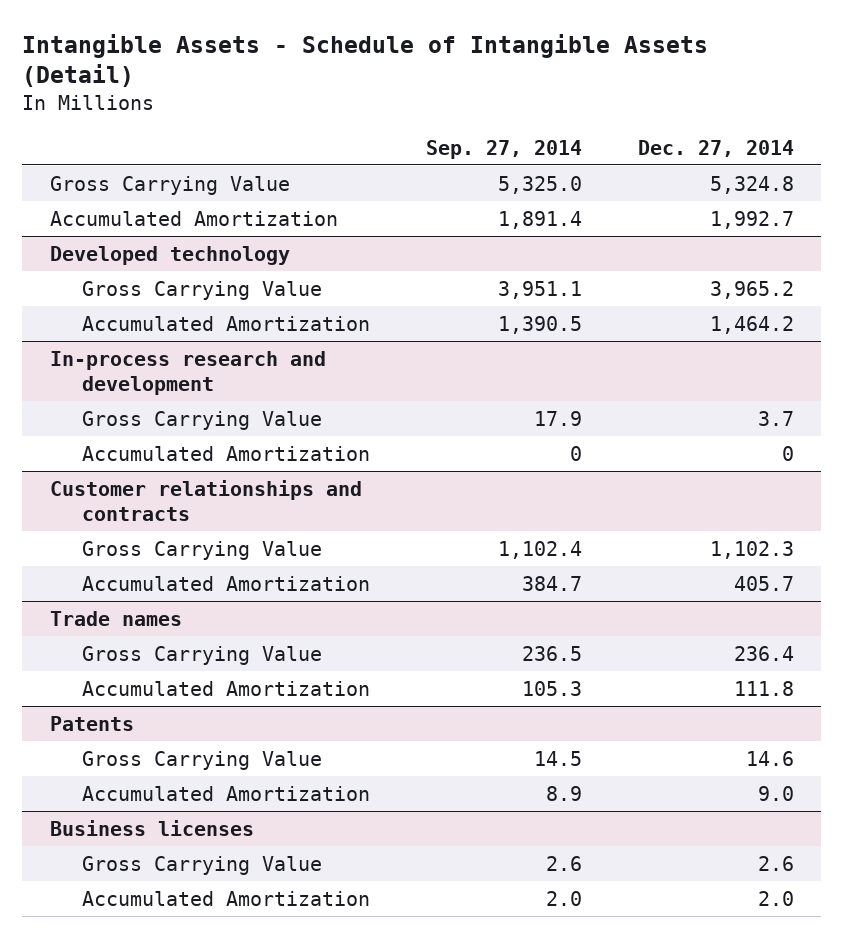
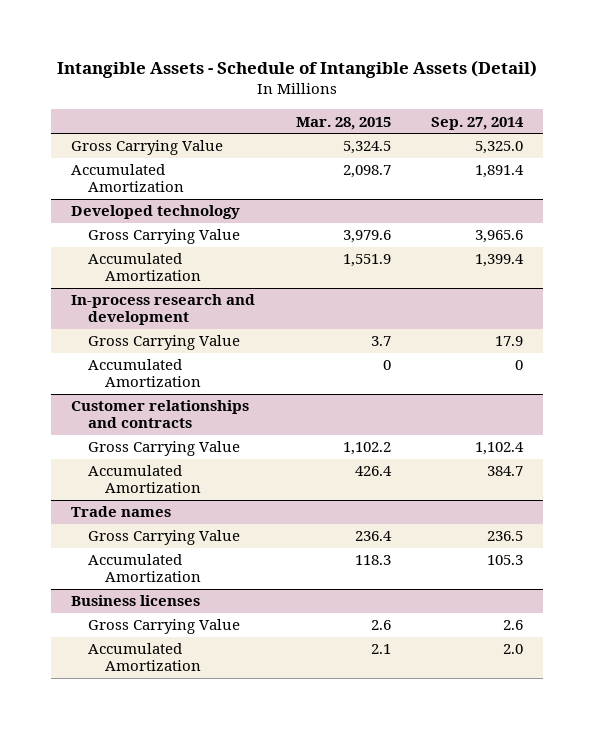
- | Sep. 27, 2014 | Dec. 27, 2014
+ | Mar. 28, 2015 | Sep. 27, 2014
@ Developed technology
- Gross Carrying Value | 3,951.1 | 3,965.2
- Accumulated Amortization | 1,390.5 | 1,464.2
+ Gross Carrying Value | 3,979.6 | 3,965.6
+ Accumulated Amortization | 1,551.9 | 1,399.4
- Patents
- Gross Carrying Value | 14.5 | 14.6
- Accumulated Amortization | 8.9 | 9.0

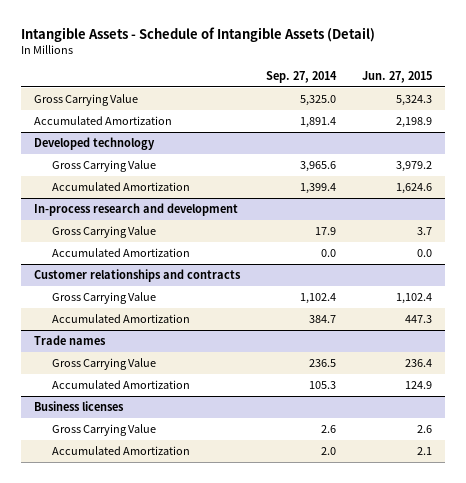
- | Mar. 28, 2015 | Sep. 27, 2014
+ | Sep. 27, 2014 | Jun. 27, 2015
@ In-process research and development
- Accumulated Amortization | 0 | 0
+ Accumulated Amortization | 0.0 | 0.0

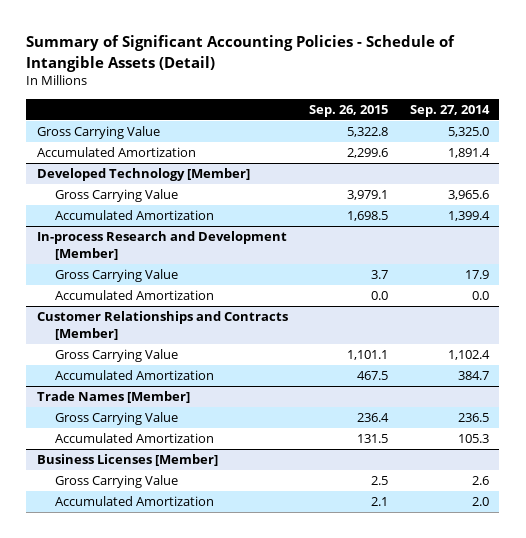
- Intangible Assets - Schedule of Intangible Assets (Detail)
+ Summary of Significant Accounting Policies - Schedule of Intangible Assets (Detail)
- | Sep. 27, 2014 | Jun. 27, 2015
+ | Sep. 26, 2015 | Sep. 27, 2014
- Developed technology
+ Developed Technology [Member]
- In-process research and development
+ In-process Research and Development [Member]
- Customer relationships and contracts
+ Customer Relationships and Contracts [Member]
- Trade names
+ Trade Names [Member]
- Business licenses
+ Business Licenses [Member]

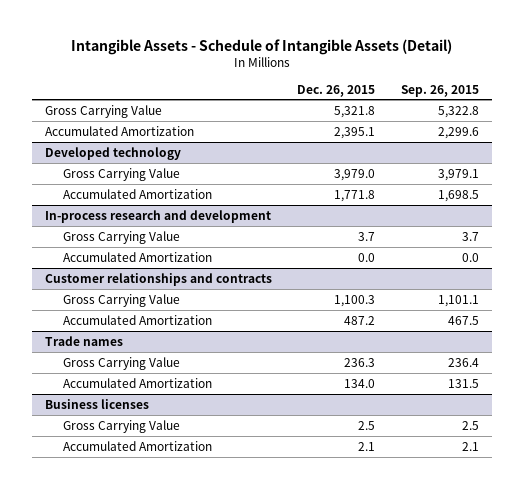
- Summary of Significant Accounting Policies - Schedule of Intangible Assets (Detail)
+ Intangible Assets - Schedule of Intangible Assets (Detail)
- | Sep. 26, 2015 | Sep. 27, 2014
+ | Dec. 26, 2015 | Sep. 26, 2015
- Developed Technology [Member]
+ Developed technology
- In-process Research and Development [Member]
+ In-process research and development
- Customer Relationships and Contracts [Member]
+ Customer relationships and contracts
- Trade Names [Member]
+ Trade names
- Business Licenses [Member]
+ Business licenses

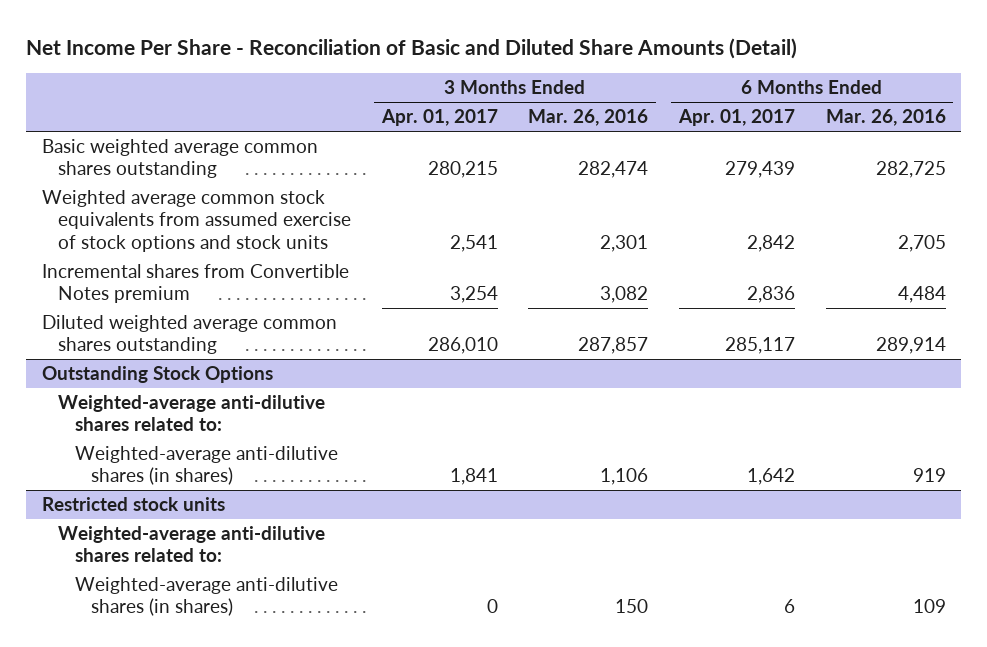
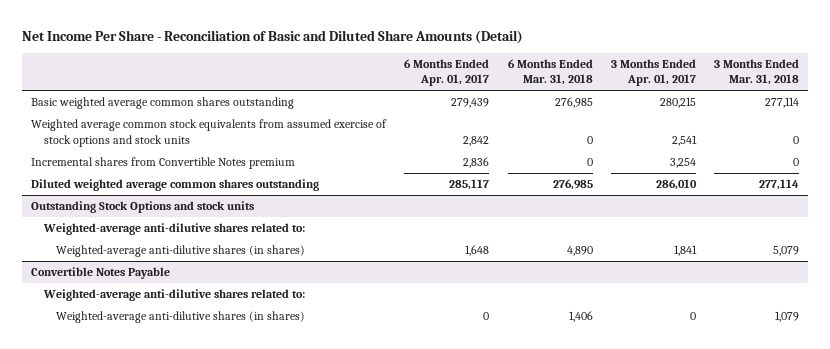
- | 3 Months Ended Apr. 01, 2017 | 3 Months Ended Mar. 26, 2016 | 6 Months Ended Apr. 01, 2017 | 6 Months Ended Mar. 26, 2016
+ | 6 Months Ended Apr. 01, 2017 | 6 Months Ended Mar. 31, 2018 | 3 Months Ended Apr. 01, 2017 | 3 Months Ended Mar. 31, 2018
- Outstanding Stock Options
+ Outstanding Stock Options and stock units
- Weighted-average anti-dilutive shares (in shares) | 1,841 | 1,106 | 1,642 | 919
- Restricted stock units
+ Weighted-average anti-dilutive shares (in shares) | 1,648 | 4,890 | 1,841 | 5,079
+ Convertible Notes Payable
- Weighted-average anti-dilutive shares (in shares) | 0 | 150 | 6 | 109
+ Weighted-average anti-dilutive shares (in shares) | 0 | 1,406 | 0 | 1,079

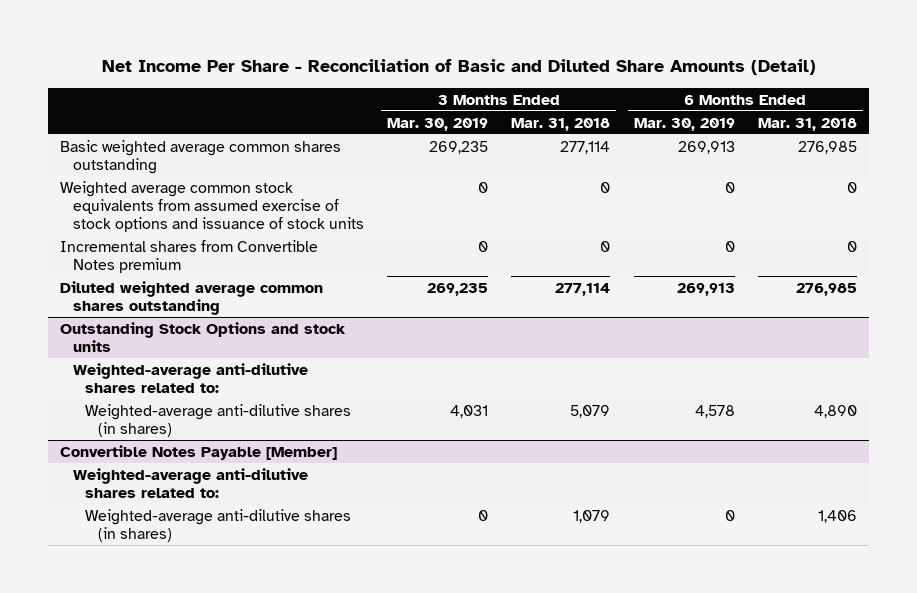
- | 6 Months Ended Apr. 01, 2017 | 6 Months Ended Mar. 31, 2018 | 3 Months Ended Apr. 01, 2017 | 3 Months Ended Mar. 31, 2018
+ | 3 Months Ended Mar. 30, 2019 | 3 Months Ended Mar. 31, 2018 | 6 Months Ended Mar. 30, 2019 | 6 Months Ended Mar. 31, 2018
- Weighted average common stock equivalents from assumed exercise of stock options and stock units | 2,842 | 0 | 2,541 | 0
+ Weighted average common stock equivalents from assumed exercise of stock options and issuance of stock units | 0 | 0 | 0 | 0
- Convertible Notes Payable
+ Convertible Notes Payable [Member]

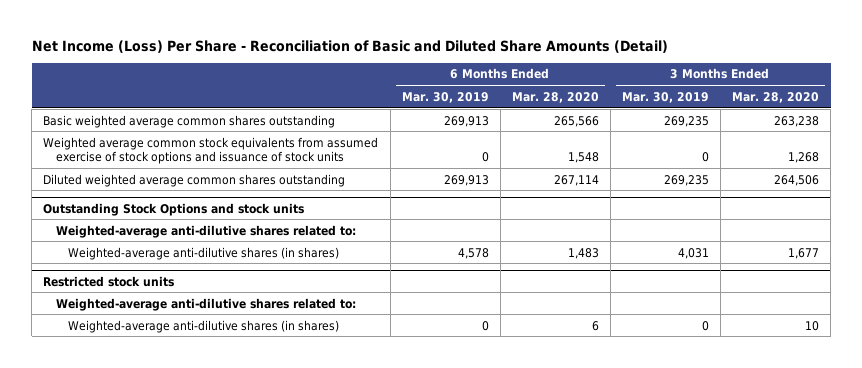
- Net Income Per Share - Reconciliation of Basic and Diluted Share Amounts (Detail)
+ Net Income (Loss) Per Share - Reconciliation of Basic and Diluted Share Amounts (Detail)
- | 3 Months Ended Mar. 30, 2019 | 3 Months Ended Mar. 31, 2018 | 6 Months Ended Mar. 30, 2019 | 6 Months Ended Mar. 31, 2018
+ | 6 Months Ended Mar. 30, 2019 | 6 Months Ended Mar. 28, 2020 | 3 Months Ended Mar. 30, 2019 | 3 Months Ended Mar. 28, 2020
- Incremental shares from Convertible Notes premium | 0 | 0 | 0 | 0
- Convertible Notes Payable [Member]
+ Restricted stock units

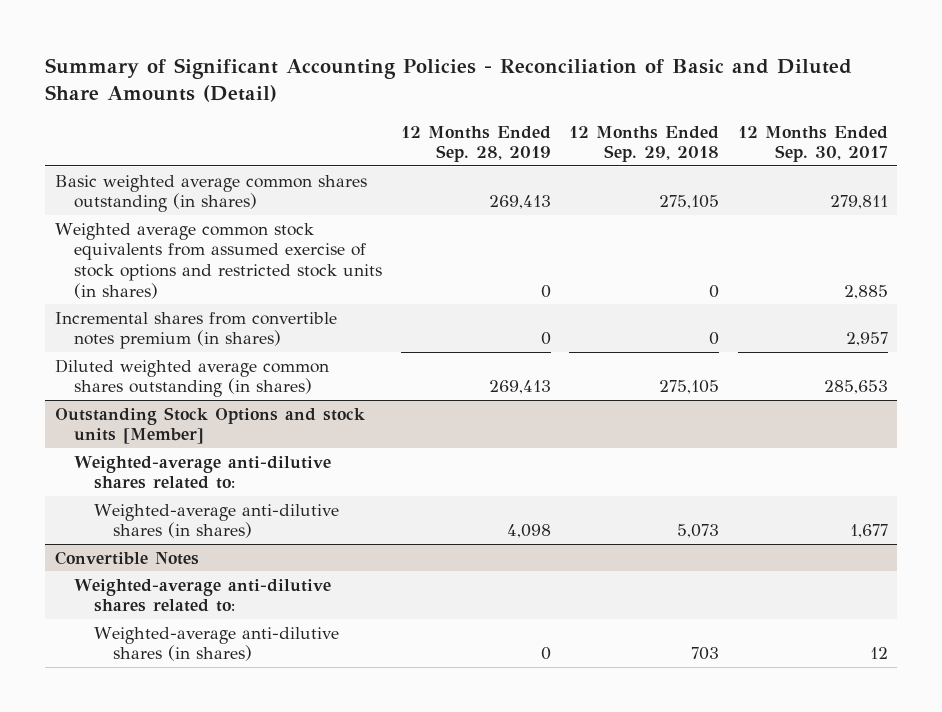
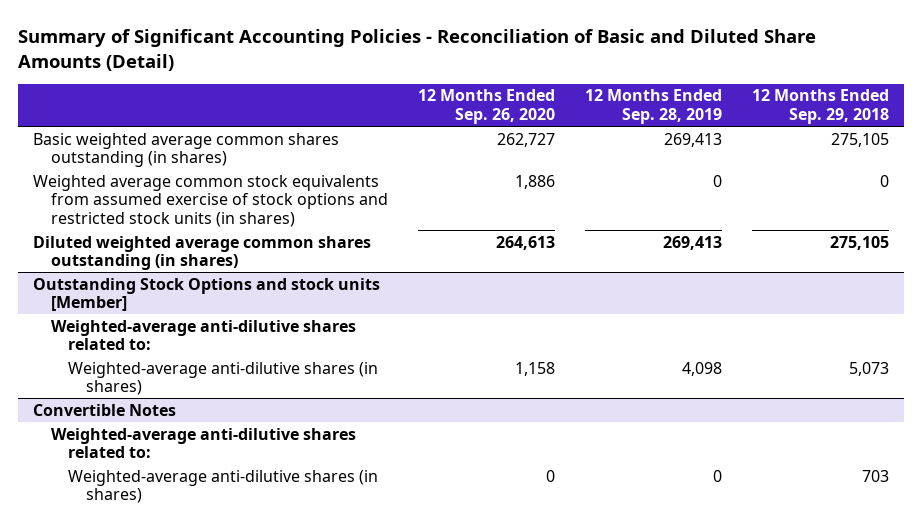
- | 12 Months Ended Sep. 28, 2019 | 12 Months Ended Sep. 29, 2018 | 12 Months Ended Sep. 30, 2017
+ | 12 Months Ended Sep. 26, 2020 | 12 Months Ended Sep. 28, 2019 | 12 Months Ended Sep. 29, 2018
- Incremental shares from convertible notes premium (in shares) | 0 | 0 | 2,957

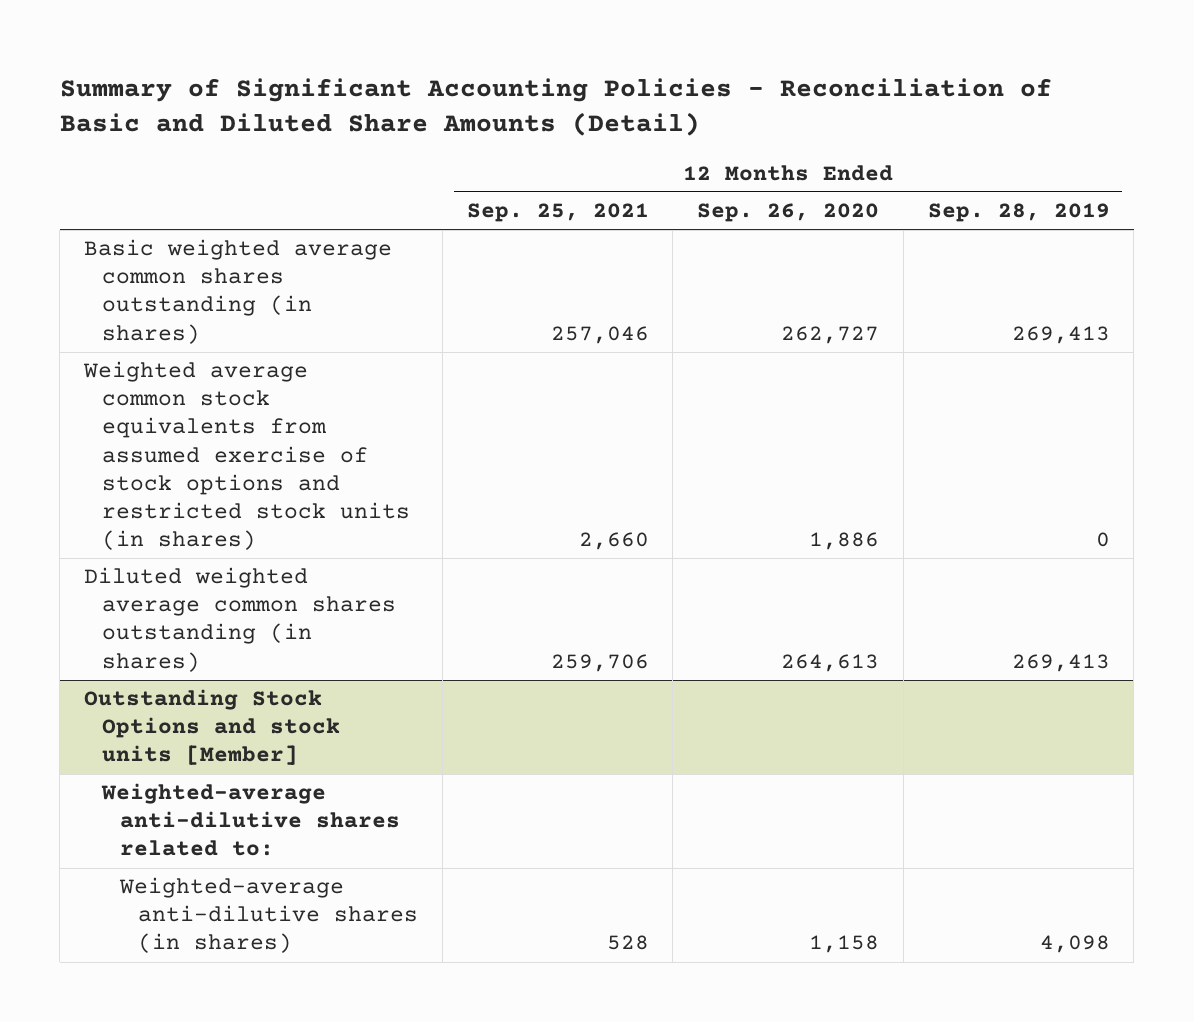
- | 12 Months Ended Sep. 26, 2020 | 12 Months Ended Sep. 28, 2019 | 12 Months Ended Sep. 29, 2018
+ | 12 Months Ended Sep. 25, 2021 | 12 Months Ended Sep. 26, 2020 | 12 Months Ended Sep. 28, 2019
- Convertible Notes
- Weighted-average anti-dilutive shares related to:
- Weighted-average anti-dilutive shares (in shares) | 0 | 0 | 703

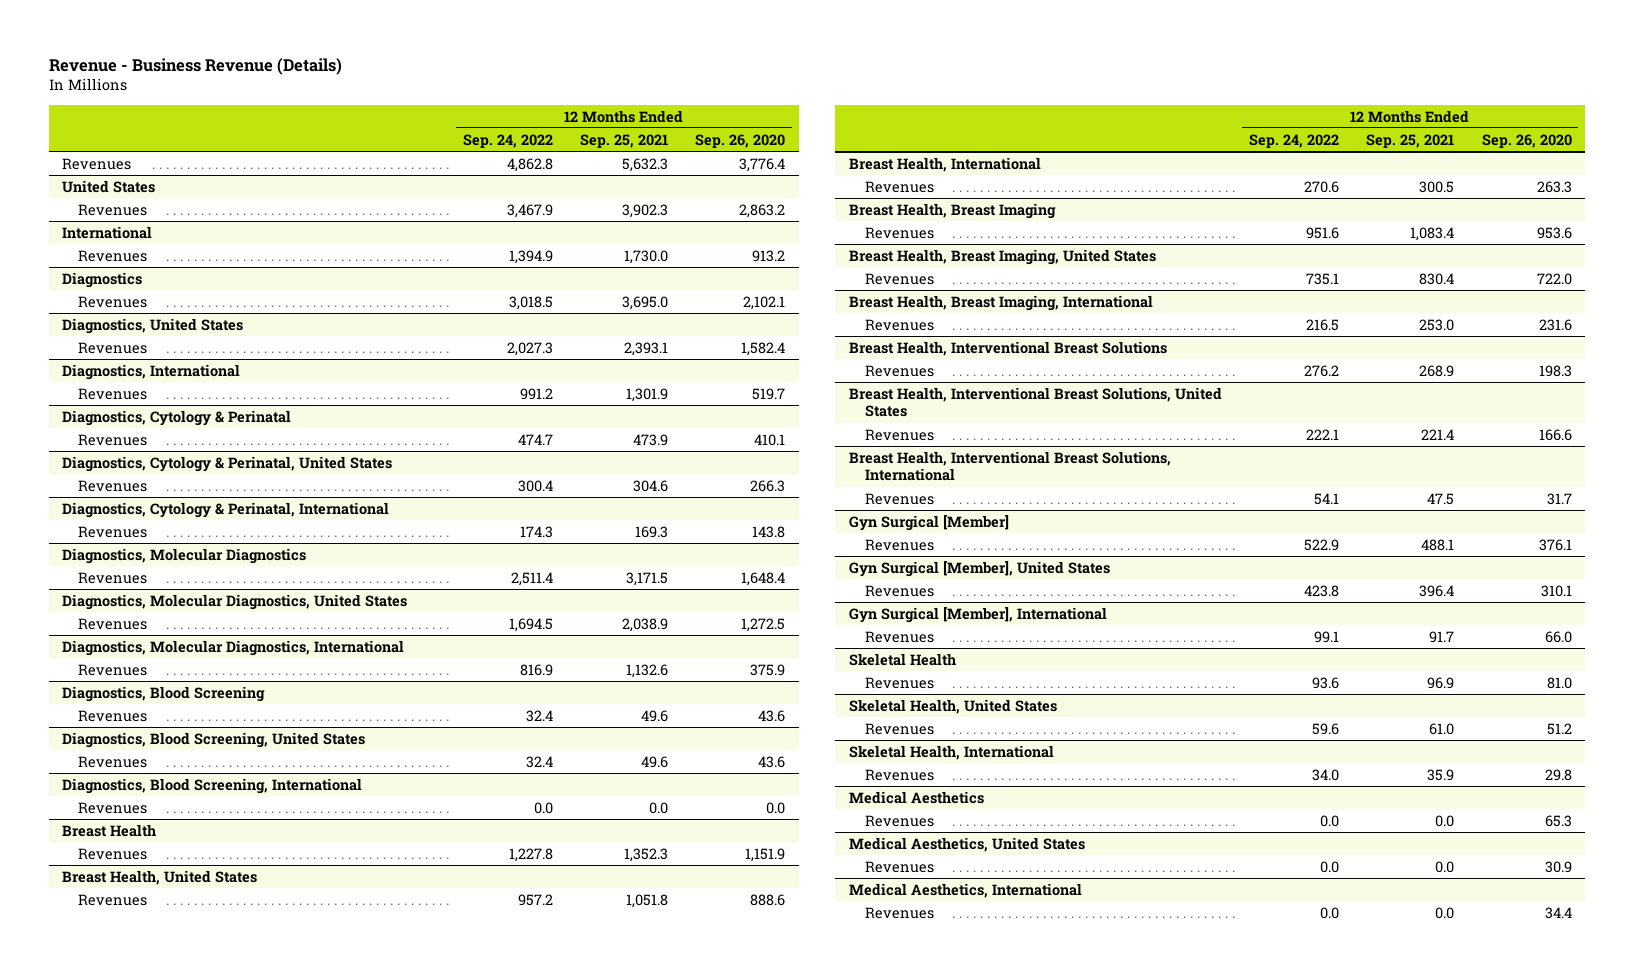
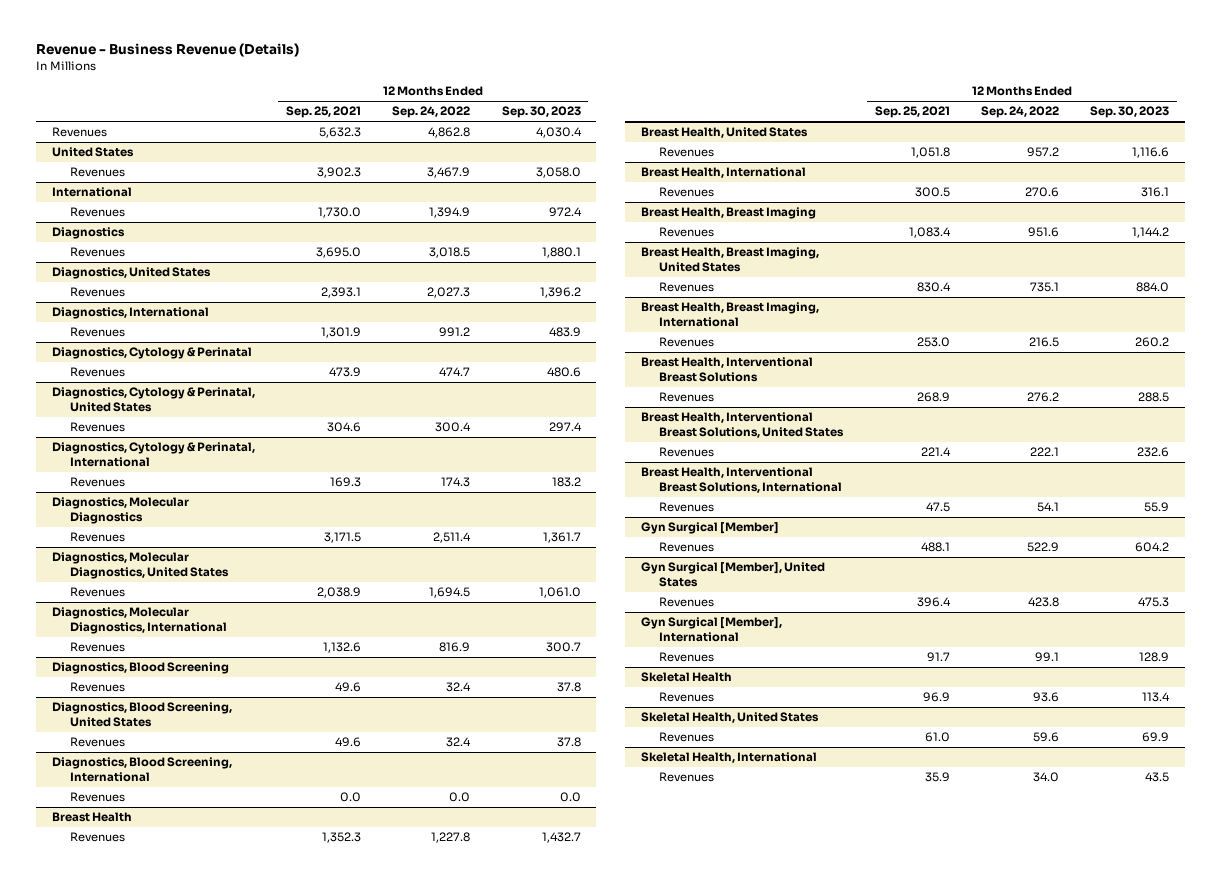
- | 12 Months Ended Sep. 24, 2022 | 12 Months Ended Sep. 25, 2021 | 12 Months Ended Sep. 26, 2020
+ | 12 Months Ended Sep. 25, 2021 | 12 Months Ended Sep. 24, 2022 | 12 Months Ended Sep. 30, 2023
- Medical Aesthetics
- Revenues | 0.0 | 0.0 | 65.3
- Medical Aesthetics, United States
- Revenues | 0.0 | 0.0 | 30.9
- Medical Aesthetics, International
- Revenues | 0.0 | 0.0 | 34.4

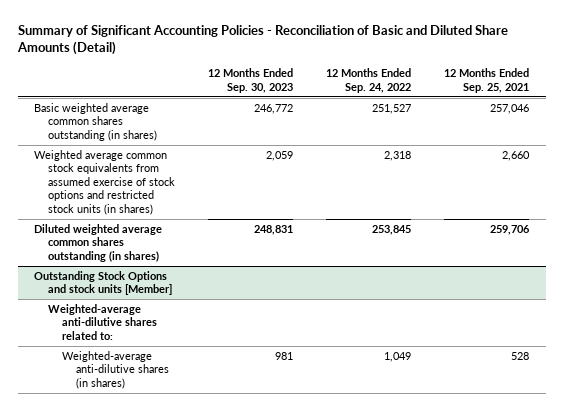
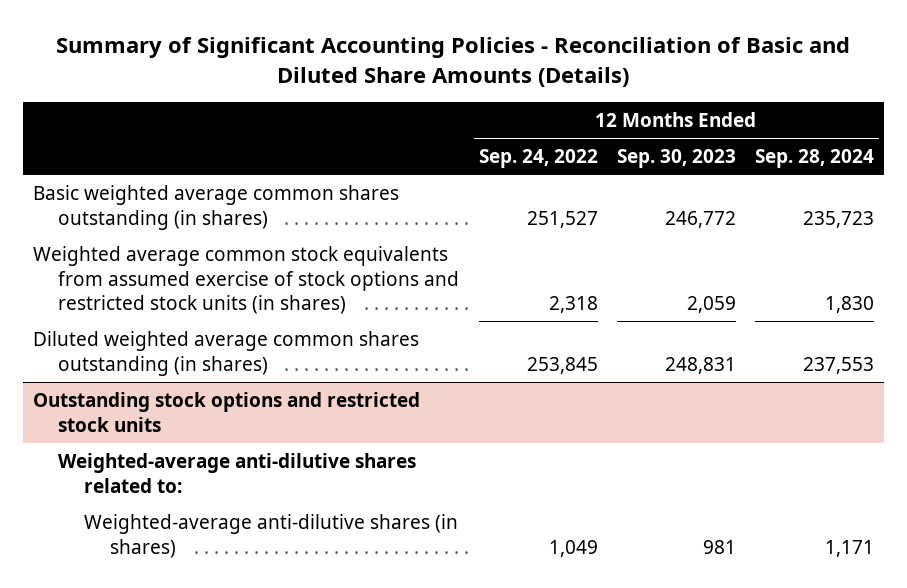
- Summary of Significant Accounting Policies - Reconciliation of Basic and Diluted Share Amounts (Detail)
+ Summary of Significant Accounting Policies - Reconciliation of Basic and Diluted Share Amounts (Details)
- | 12 Months Ended Sep. 30, 2023 | 12 Months Ended Sep. 24, 2022 | 12 Months Ended Sep. 25, 2021
+ | 12 Months Ended Sep. 24, 2022 | 12 Months Ended Sep. 30, 2023 | 12 Months Ended Sep. 28, 2024
- Outstanding Stock Options and stock units [Member]
+ Outstanding stock options and restricted stock units

